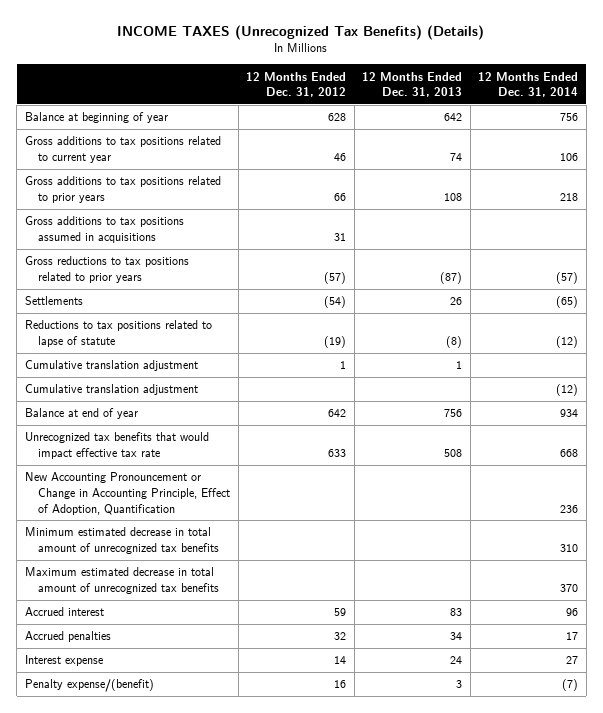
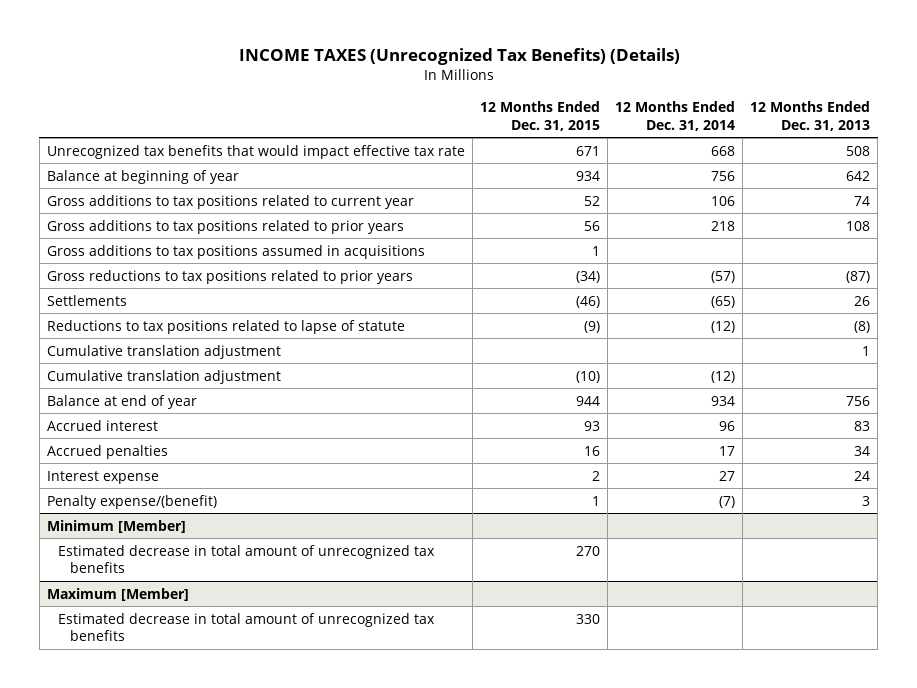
- | 12 Months Ended Dec. 31, 2012 | 12 Months Ended Dec. 31, 2013 | 12 Months Ended Dec. 31, 2014
+ | 12 Months Ended Dec. 31, 2015 | 12 Months Ended Dec. 31, 2014 | 12 Months Ended Dec. 31, 2013
moved up: Unrecognized tax benefits that would impact effective tax rate | 671 | 668 | 508
- New Accounting Pronouncement or Change in Accounting Principle, Effect of Adoption, Quantification | | | 236
- Minimum estimated decrease in total amount of unrecognized tax benefits | | | 310
- Maximum estimated decrease in total amount of unrecognized tax benefits | | | 370
+ Minimum [Member]
+ Estimated decrease in total amount of unrecognized tax benefits | 270 | |
+ Maximum [Member]
+ Estimated decrease in total amount of unrecognized tax benefits | 330 | |

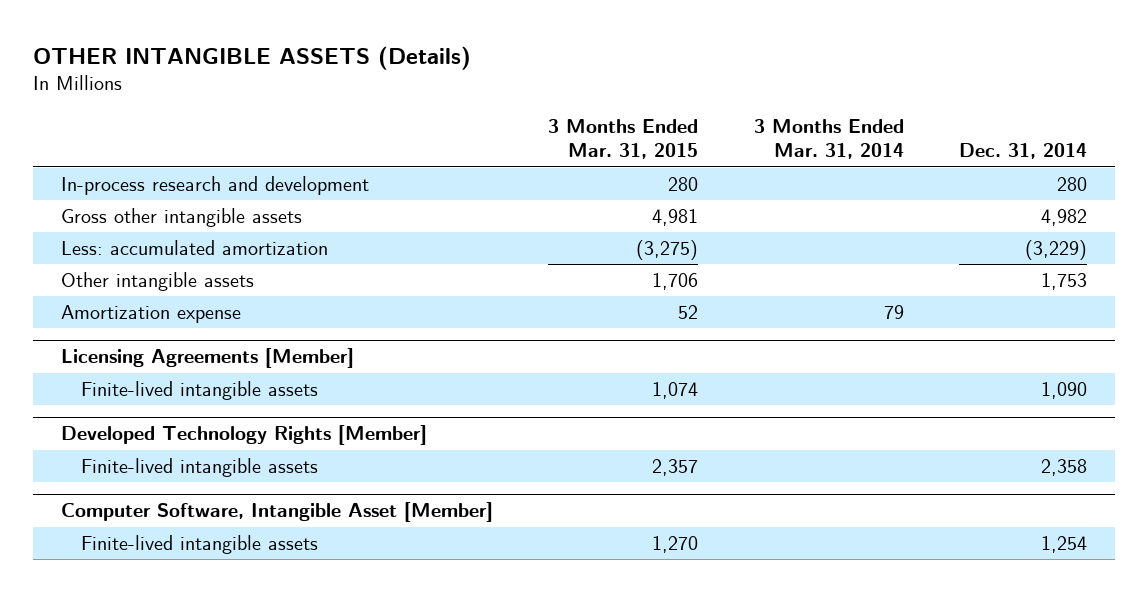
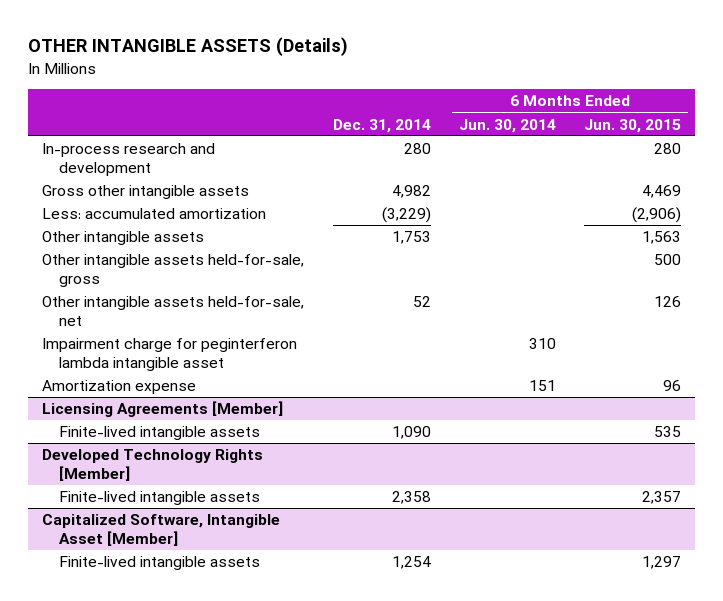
- | 3 Months Ended Mar. 31, 2015 | 3 Months Ended Mar. 31, 2014 | Dec. 31, 2014
+ | Dec. 31, 2014 | 6 Months Ended Jun. 30, 2014 | 6 Months Ended Jun. 30, 2015
+ Other intangible assets held-for-sale, gross | | | 500
+ Other intangible assets held-for-sale, net | 52 | | 126
+ Impairment charge for peginterferon lambda intangible asset | | 310 |
- Computer Software, Intangible Asset [Member]
+ Capitalized Software, Intangible Asset [Member]

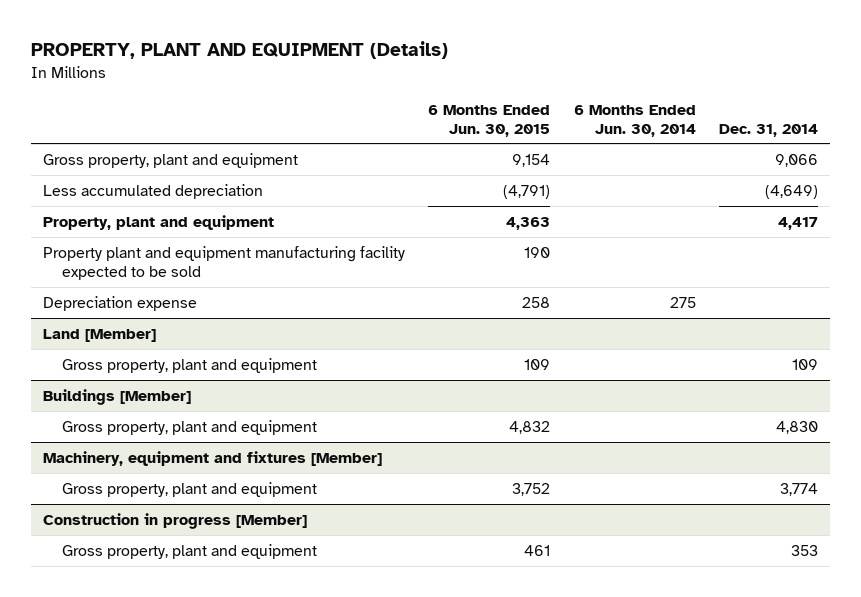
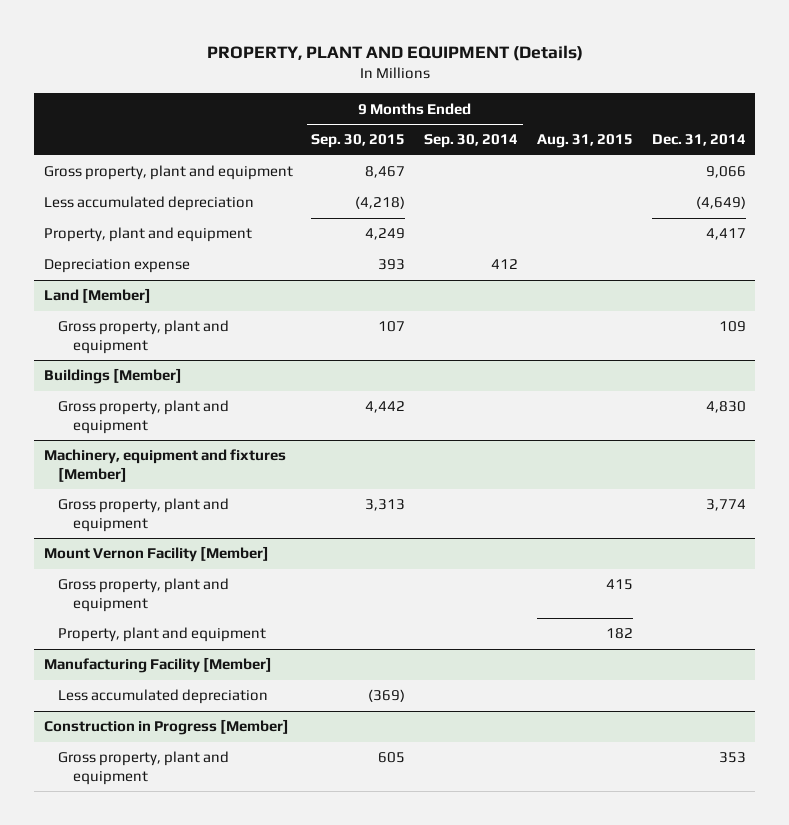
- | 6 Months Ended Jun. 30, 2015 | 6 Months Ended Jun. 30, 2014 | Dec. 31, 2014
+ | 9 Months Ended Sep. 30, 2015 | 9 Months Ended Sep. 30, 2014 | Aug. 31, 2015 | Dec. 31, 2014
- Property plant and equipment manufacturing facility expected to be sold | 190 | |
- Construction in progress [Member]
+ Mount Vernon Facility [Member]
+ Gross property, plant and equipment | | | 415 |
+ Property, plant and equipment | | | 182 |
+ Manufacturing Facility [Member]
+ Less accumulated depreciation | (369) | | |
+ Construction in Progress [Member]

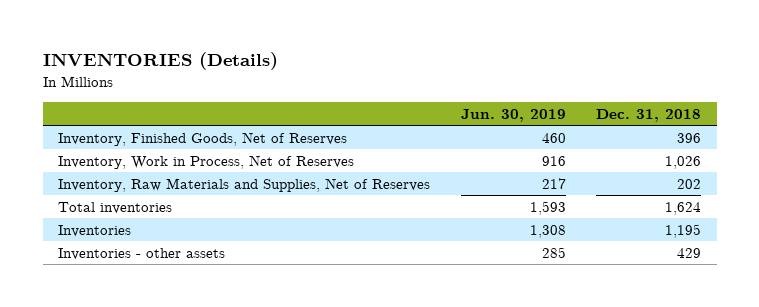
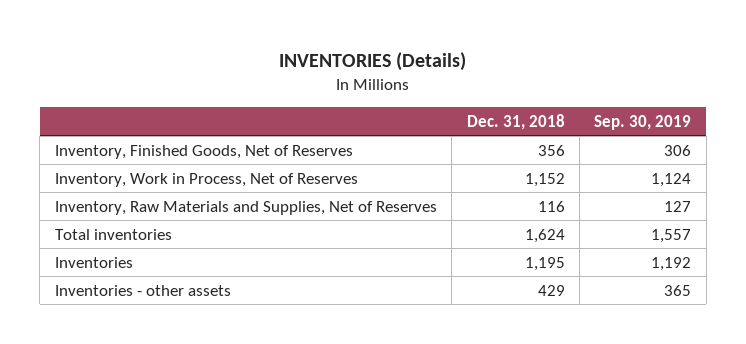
- | Jun. 30, 2019 | Dec. 31, 2018
+ | Dec. 31, 2018 | Sep. 30, 2019
- Inventory, Finished Goods, Net of Reserves | 460 | 396
- Inventory, Work in Process, Net of Reserves | 916 | 1,026
- Inventory, Raw Materials and Supplies, Net of Reserves | 217 | 202
+ Inventory, Finished Goods, Net of Reserves | 356 | 306
+ Inventory, Work in Process, Net of Reserves | 1,152 | 1,124
+ Inventory, Raw Materials and Supplies, Net of Reserves | 116 | 127

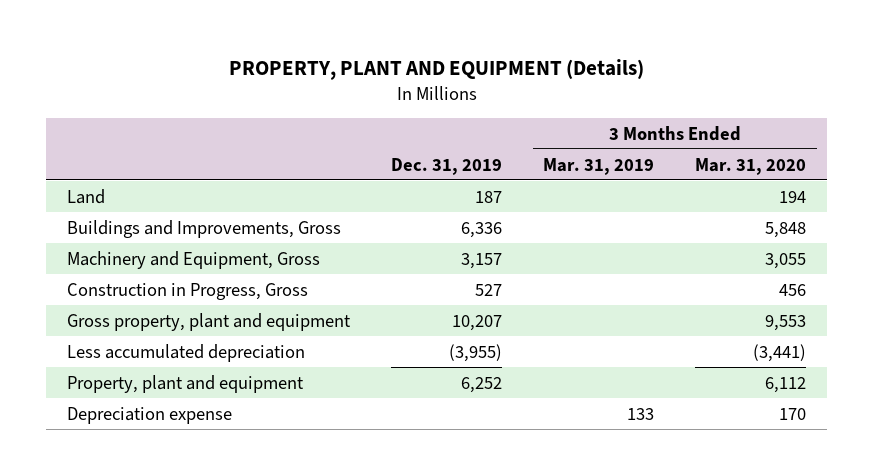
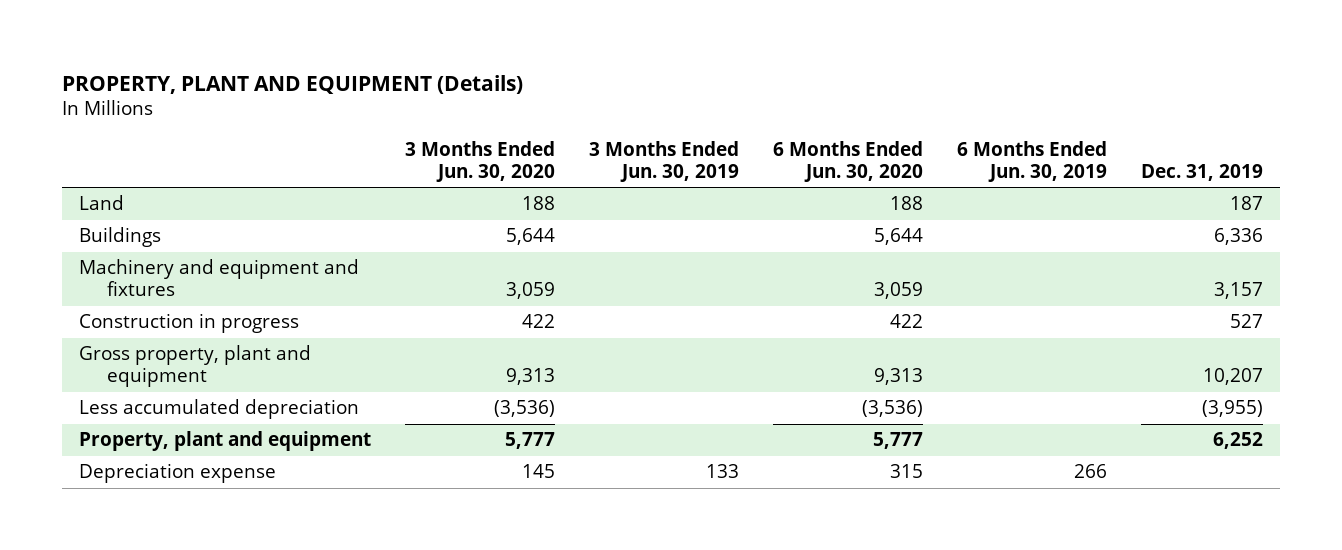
- | Dec. 31, 2019 | 3 Months Ended Mar. 31, 2019 | 3 Months Ended Mar. 31, 2020
+ | 3 Months Ended Jun. 30, 2020 | 3 Months Ended Jun. 30, 2019 | 6 Months Ended Jun. 30, 2020 | 6 Months Ended Jun. 30, 2019 | Dec. 31, 2019
- Buildings and Improvements, Gross | 6,336 | | 5,848
- Machinery and Equipment, Gross | 3,157 | | 3,055
- Construction in Progress, Gross | 527 | | 456
+ Buildings | 5,644 | | 5,644 | | 6,336
+ Machinery and equipment and fixtures | 3,059 | | 3,059 | | 3,157
+ Construction in progress | 422 | | 422 | | 527

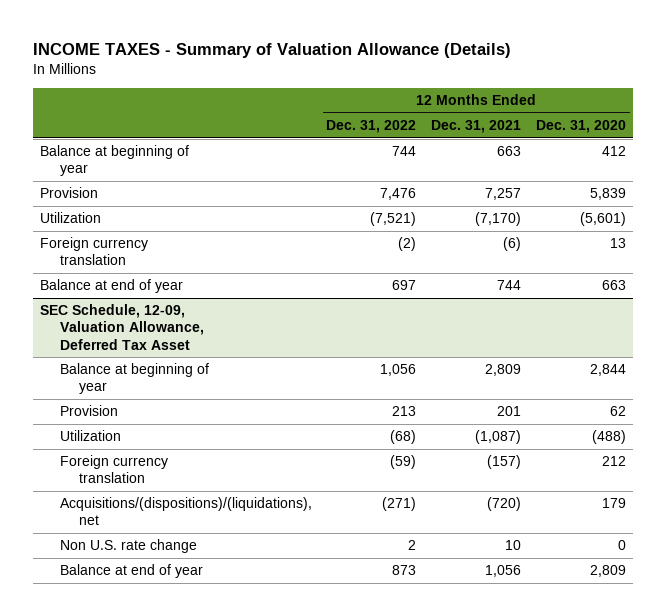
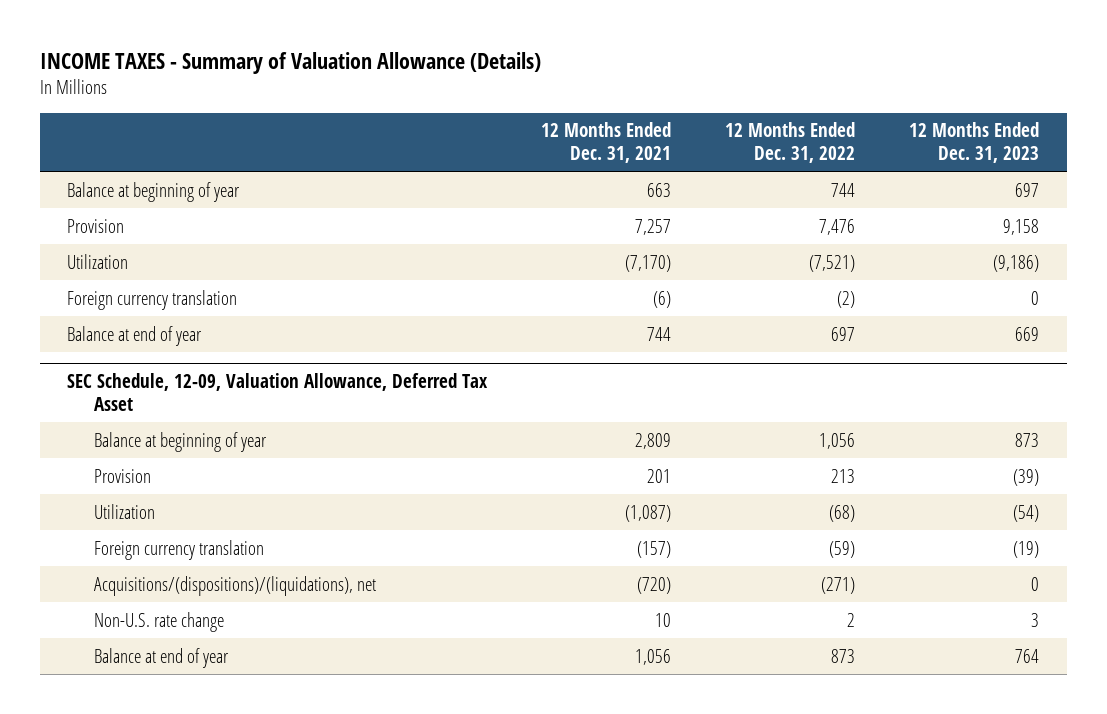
- | 12 Months Ended Dec. 31, 2022 | 12 Months Ended Dec. 31, 2021 | 12 Months Ended Dec. 31, 2020
+ | 12 Months Ended Dec. 31, 2021 | 12 Months Ended Dec. 31, 2022 | 12 Months Ended Dec. 31, 2023
@ SEC Schedule, 12-09, Valuation Allowance, Deferred Tax Asset
- Non U.S. rate change | 2 | 10 | 0
+ Non-U.S. rate change | 10 | 2 | 3

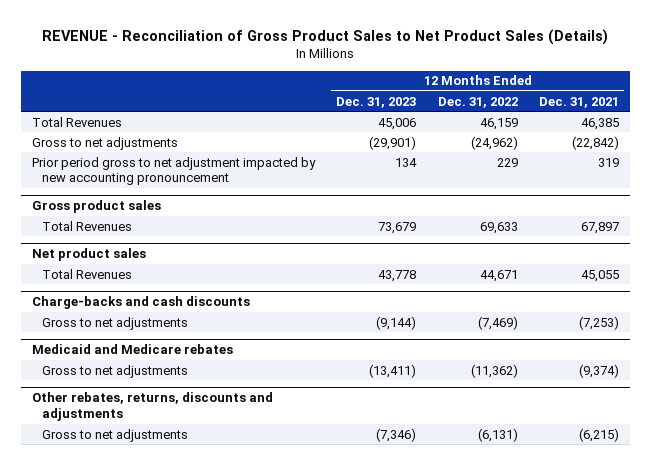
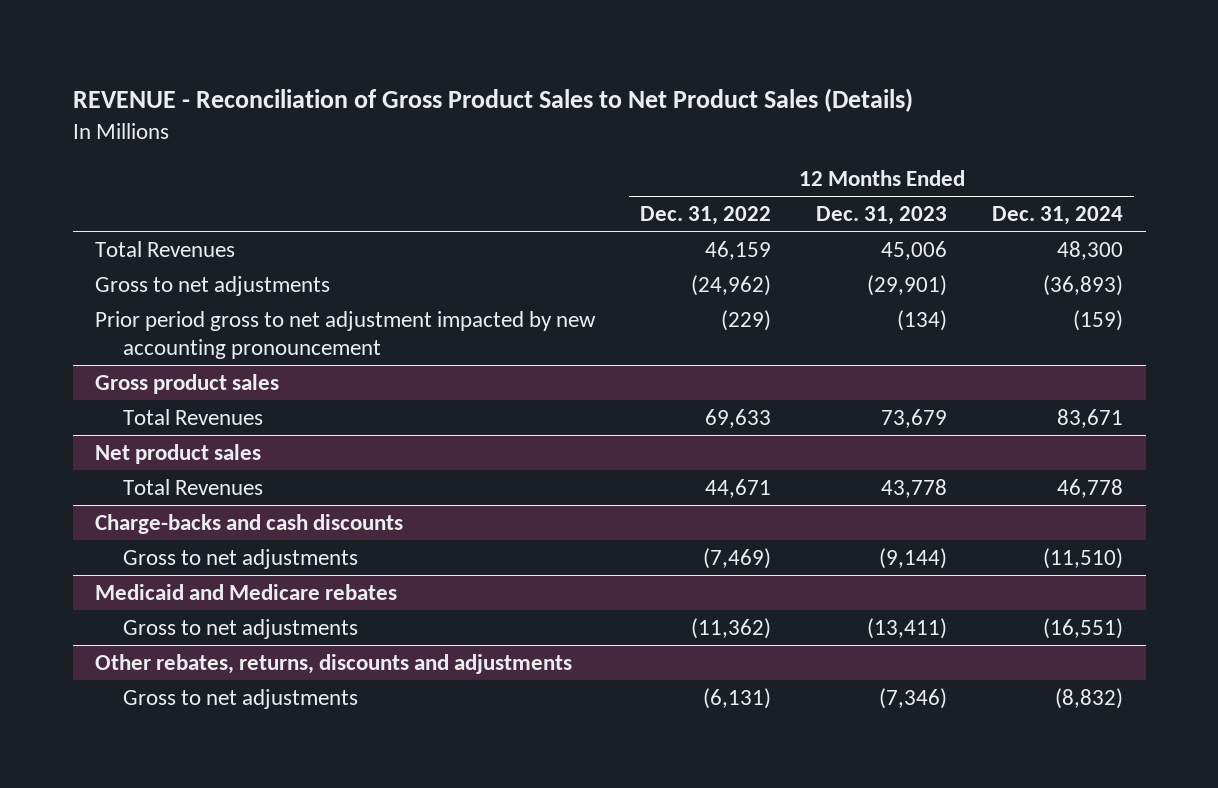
- | 12 Months Ended Dec. 31, 2023 | 12 Months Ended Dec. 31, 2022 | 12 Months Ended Dec. 31, 2021
+ | 12 Months Ended Dec. 31, 2022 | 12 Months Ended Dec. 31, 2023 | 12 Months Ended Dec. 31, 2024
- Prior period gross to net adjustment impacted by new accounting pronouncement | 134 | 229 | 319
+ Prior period gross to net adjustment impacted by new accounting pronouncement | (229) | (134) | (159)

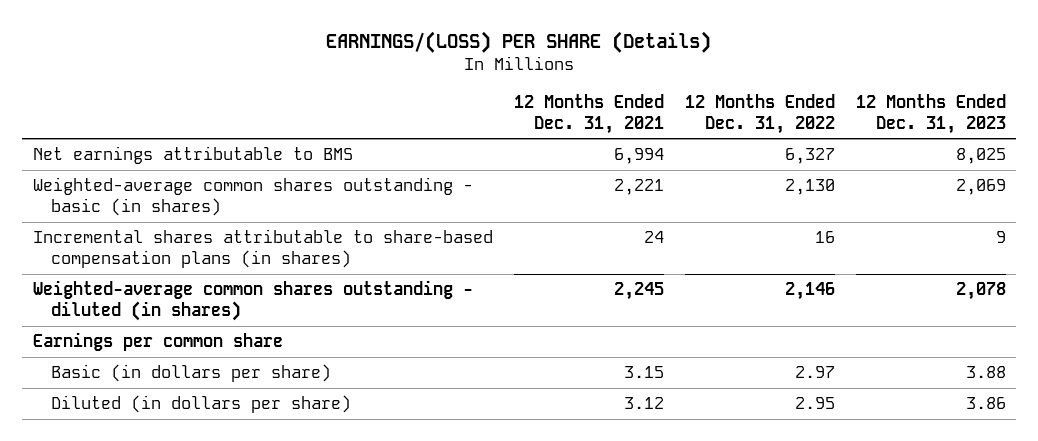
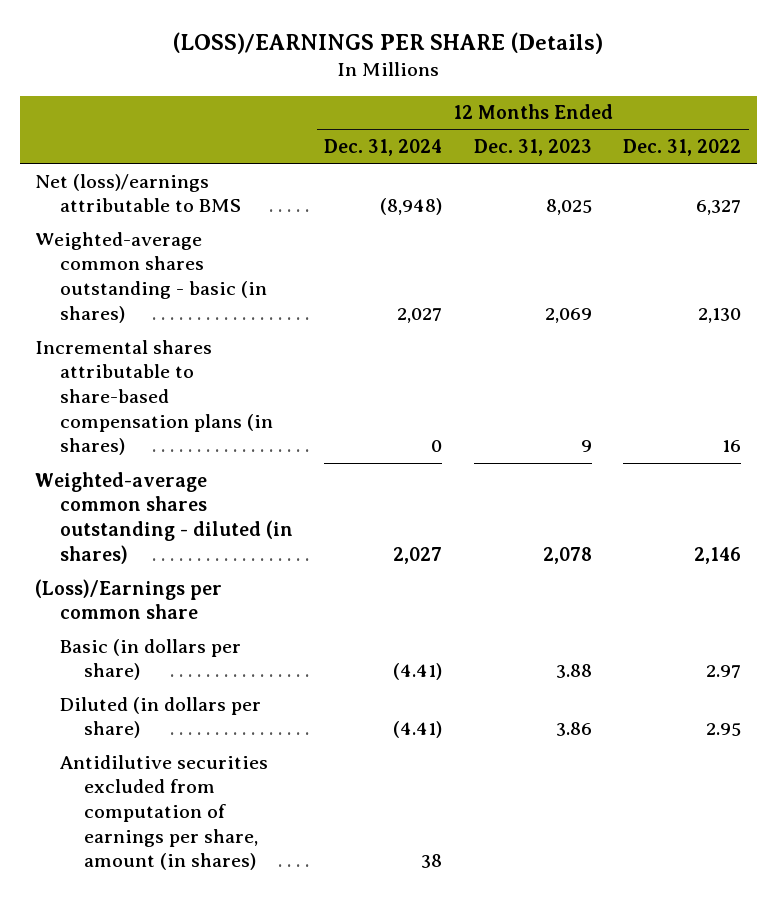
- EARNINGS/(LOSS) PER SHARE (Details)
+ (LOSS)/EARNINGS PER SHARE (Details)
- | 12 Months Ended Dec. 31, 2021 | 12 Months Ended Dec. 31, 2022 | 12 Months Ended Dec. 31, 2023
+ | 12 Months Ended Dec. 31, 2024 | 12 Months Ended Dec. 31, 2023 | 12 Months Ended Dec. 31, 2022
- Net earnings attributable to BMS | 6,994 | 6,327 | 8,025
+ Net (loss)/earnings attributable to BMS | (8,948) | 8,025 | 6,327
- Earnings per common share
+ (Loss)/Earnings per common share
+ Antidilutive securities excluded from computation of earnings per share, amount (in shares) | 38 | |

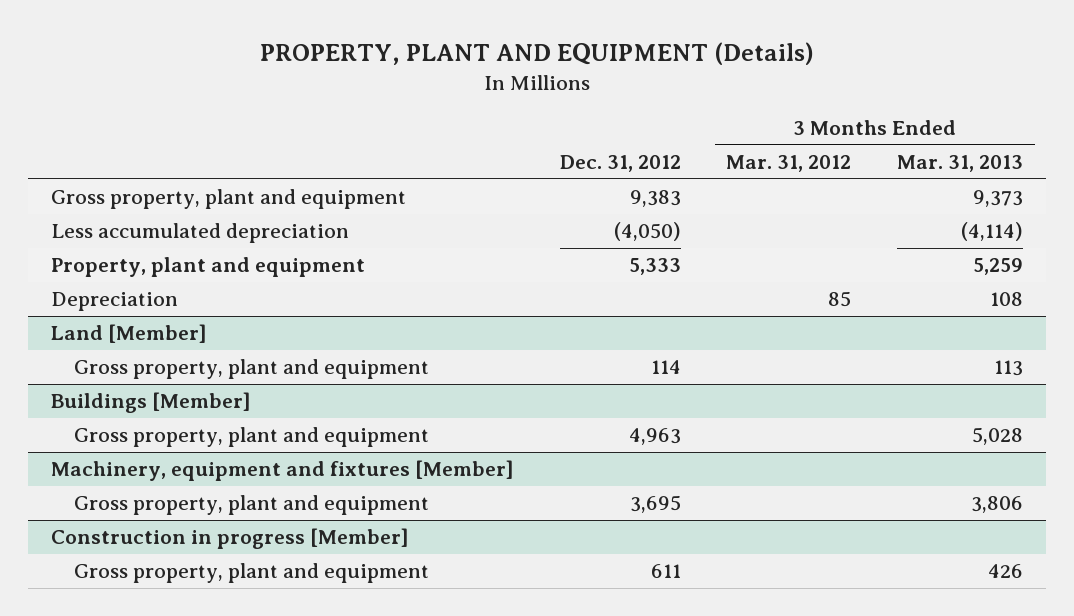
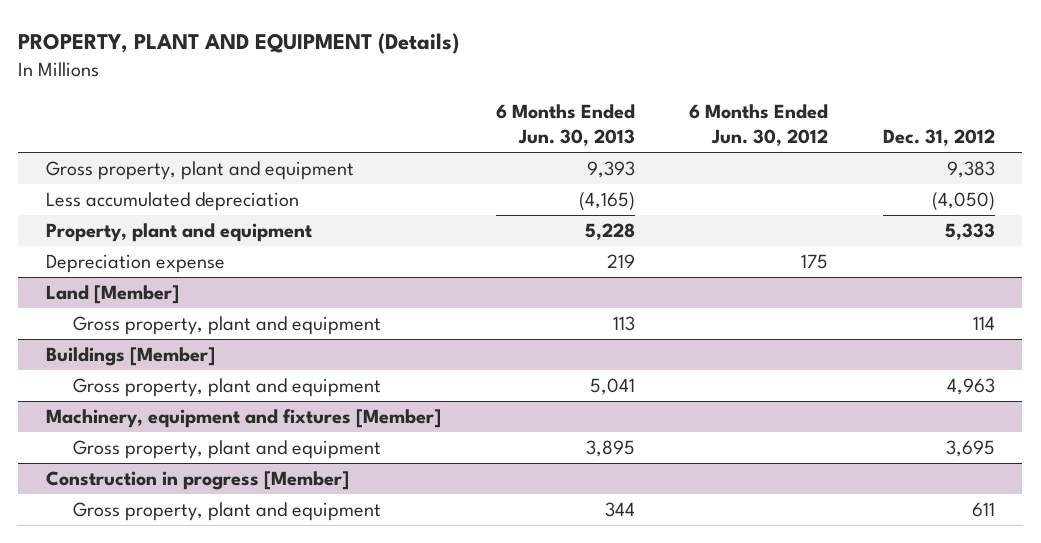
- | Dec. 31, 2012 | 3 Months Ended Mar. 31, 2012 | 3 Months Ended Mar. 31, 2013
+ | 6 Months Ended Jun. 30, 2013 | 6 Months Ended Jun. 30, 2012 | Dec. 31, 2012
- Depreciation | | 85 | 108
+ Depreciation expense | 219 | 175 |

